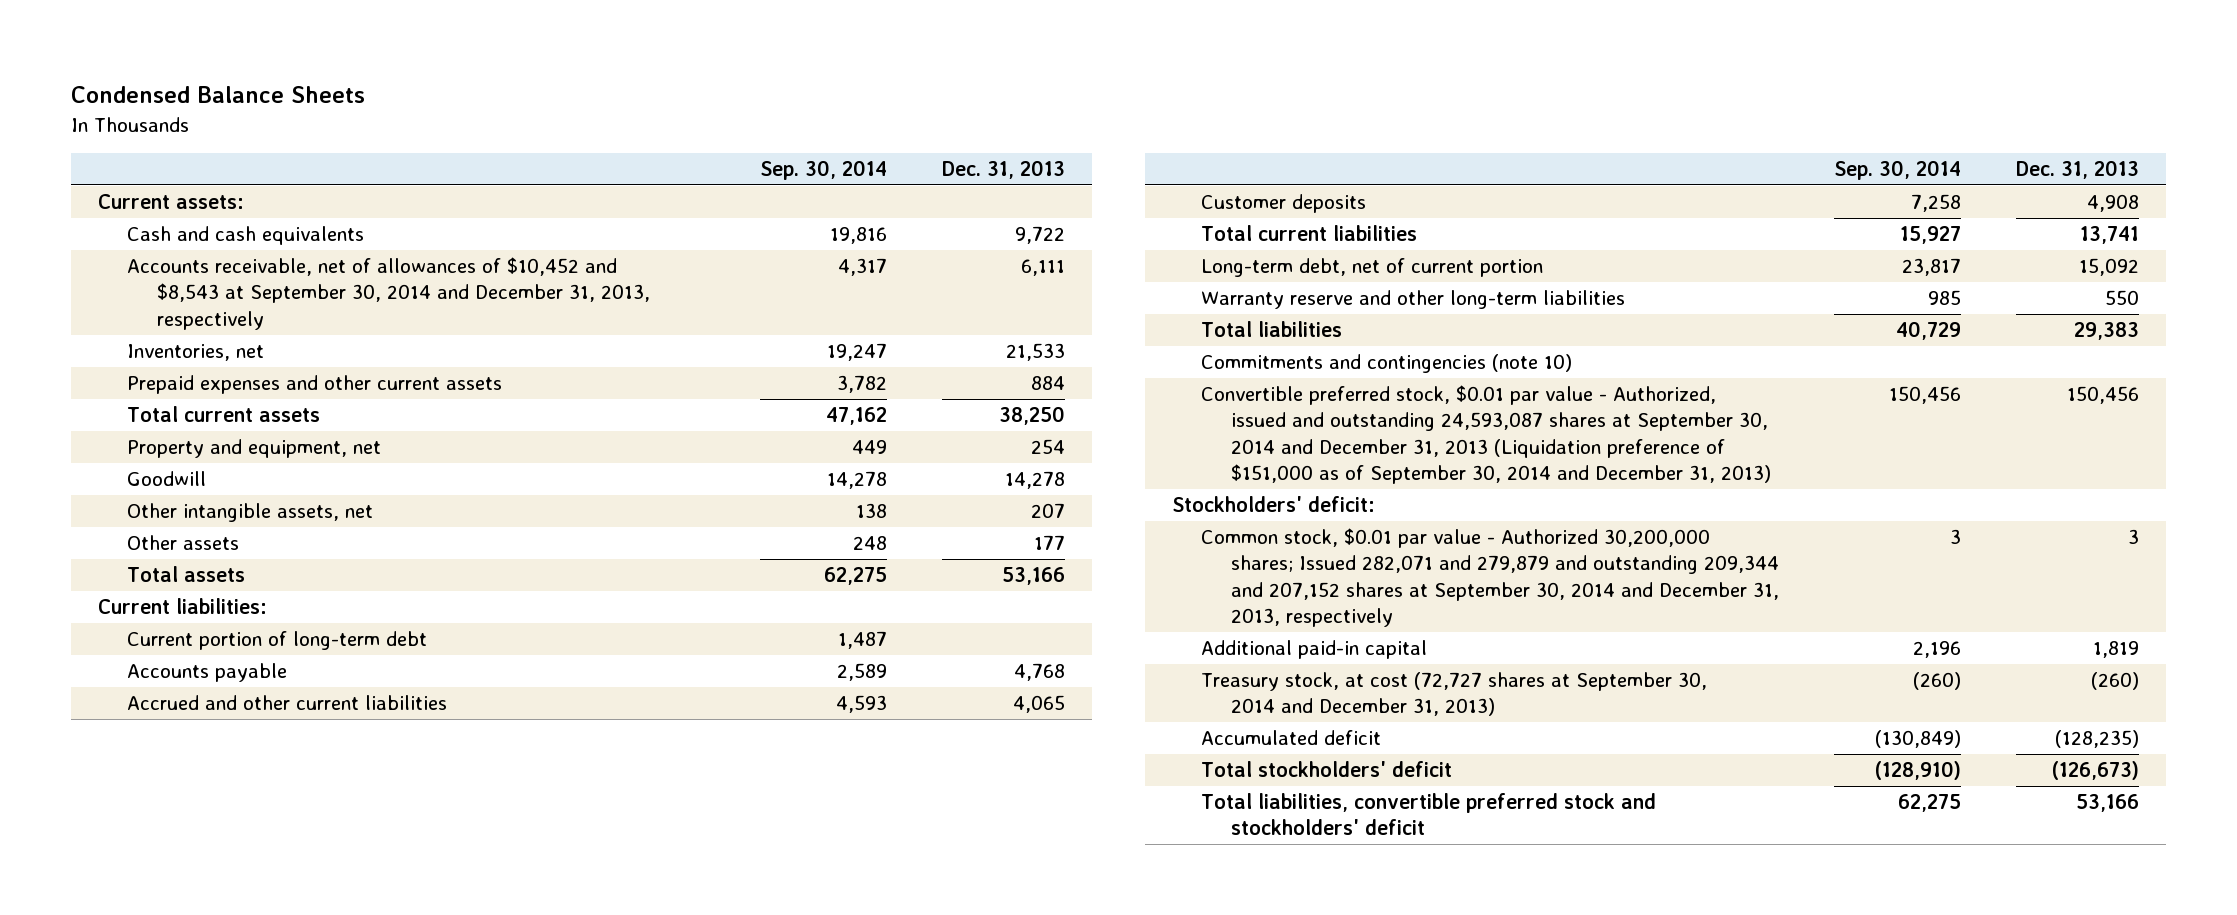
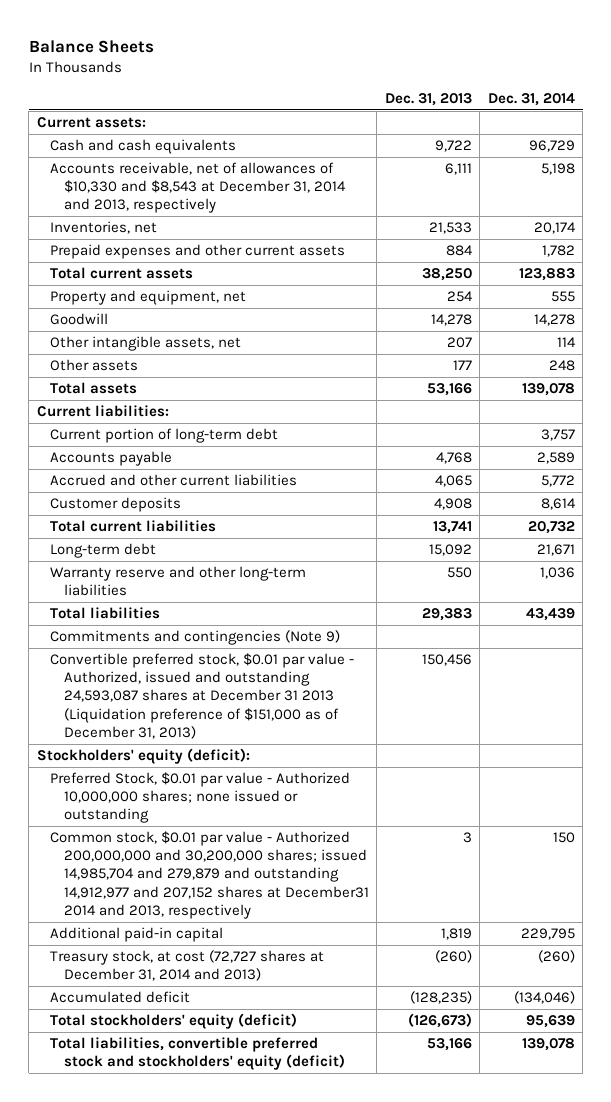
- Condensed Balance Sheets
+ Balance Sheets
- | Sep. 30, 2014 | Dec. 31, 2013
+ | Dec. 31, 2013 | Dec. 31, 2014
- Accounts receivable, net of allowances of $10,452 and $8,543 at September 30, 2014 and December 31, 2013, respectively | 4,317 | 6,111
+ Accounts receivable, net of allowances of $10,330 and $8,543 at December 31, 2014 and 2013, respectively | 6,111 | 5,198
- Long-term debt, net of current portion | 23,817 | 15,092
+ Long-term debt | 15,092 | 21,671
- Commitments and contingencies (note 10)
- Convertible preferred stock, $0.01 par value - Authorized, issued and outstanding 24,593,087 shares at September 30, 2014 and December 31, 2013 (Liquidation preference of $151,000 as of September 30, 2014 and December 31, 2013) | 150,456 | 150,456
- Stockholders' deficit:
- Common stock, $0.01 par value - Authorized 30,200,000 shares; Issued 282,071 and 279,879 and outstanding 209,344 and 207,152 shares at September 30, 2014 and December 31, 2013, respectively | 3 | 3
+ Commitments and contingencies (Note 9)
+ Convertible preferred stock, $0.01 par value - Authorized, issued and outstanding 24,593,087 shares at December 31 2013 (Liquidation preference of $151,000 as of December 31, 2013) | 150,456 |
+ Stockholders' equity (deficit):
+ Preferred Stock, $0.01 par value - Authorized 10,000,000 shares; none issued or outstanding
+ Common stock, $0.01 par value - Authorized 200,000,000 and 30,200,000 shares; issued 14,985,704 and 279,879 and outstanding 14,912,977 and 207,152 shares at December31 2014 and 2013, respectively | 3 | 150
- Treasury stock, at cost (72,727 shares at September 30, 2014 and December 31, 2013) | (260) | (260)
+ Treasury stock, at cost (72,727 shares at December 31, 2014 and 2013) | (260) | (260)
- Total stockholders' deficit | (128,910) | (126,673)
- Total liabilities, convertible preferred stock and stockholders' deficit | 62,275 | 53,166
+ Total stockholders' equity (deficit) | (126,673) | 95,639
+ Total liabilities, convertible preferred stock and stockholders' equity (deficit) | 53,166 | 139,078

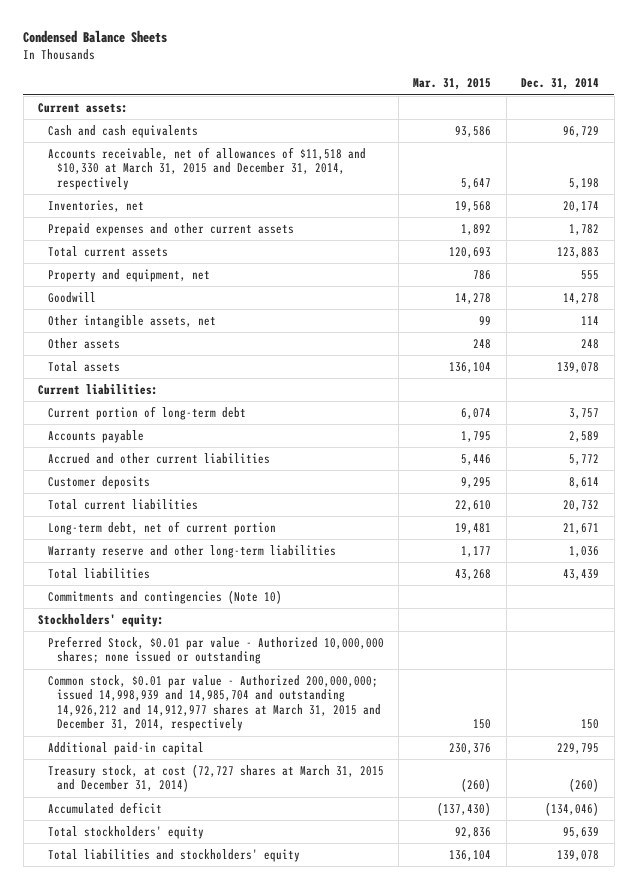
- Balance Sheets
+ Condensed Balance Sheets
- | Dec. 31, 2013 | Dec. 31, 2014
+ | Mar. 31, 2015 | Dec. 31, 2014
- Accounts receivable, net of allowances of $10,330 and $8,543 at December 31, 2014 and 2013, respectively | 6,111 | 5,198
+ Accounts receivable, net of allowances of $11,518 and $10,330 at March 31, 2015 and December 31, 2014, respectively | 5,647 | 5,198
- Long-term debt | 15,092 | 21,671
+ Long-term debt, net of current portion | 19,481 | 21,671
- Commitments and contingencies (Note 9)
- Convertible preferred stock, $0.01 par value - Authorized, issued and outstanding 24,593,087 shares at December 31 2013 (Liquidation preference of $151,000 as of December 31, 2013) | 150,456 |
- Stockholders' equity (deficit):
+ Commitments and contingencies (Note 10)
+ Stockholders' equity:
- Common stock, $0.01 par value - Authorized 200,000,000 and 30,200,000 shares; issued 14,985,704 and 279,879 and outstanding 14,912,977 and 207,152 shares at December31 2014 and 2013, respectively | 3 | 150
+ Common stock, $0.01 par value - Authorized 200,000,000; issued 14,998,939 and 14,985,704 and outstanding 14,926,212 and 14,912,977 shares at March 31, 2015 and December 31, 2014, respectively | 150 | 150
- Treasury stock, at cost (72,727 shares at December 31, 2014 and 2013) | (260) | (260)
+ Treasury stock, at cost (72,727 shares at March 31, 2015 and December 31, 2014) | (260) | (260)
- Total stockholders' equity (deficit) | (126,673) | 95,639
- Total liabilities, convertible preferred stock and stockholders' equity (deficit) | 53,166 | 139,078
+ Total stockholders' equity | 92,836 | 95,639
+ Total liabilities and stockholders' equity | 136,104 | 139,078

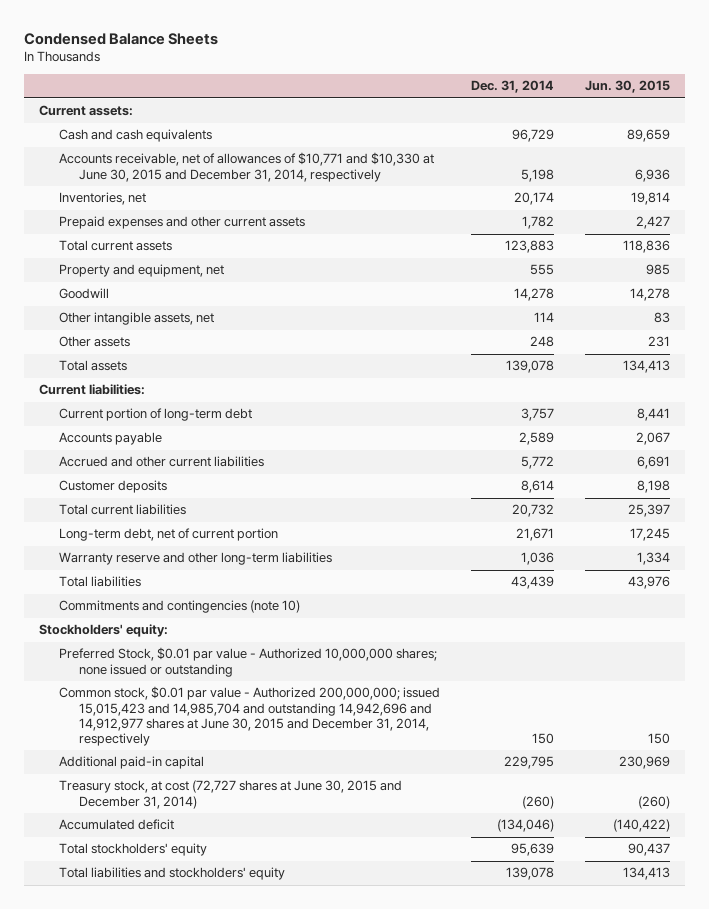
- | Mar. 31, 2015 | Dec. 31, 2014
+ | Dec. 31, 2014 | Jun. 30, 2015
- Accounts receivable, net of allowances of $11,518 and $10,330 at March 31, 2015 and December 31, 2014, respectively | 5,647 | 5,198
+ Accounts receivable, net of allowances of $10,771 and $10,330 at June 30, 2015 and December 31, 2014, respectively | 5,198 | 6,936
- Commitments and contingencies (Note 10)
+ Commitments and contingencies (note 10)
- Common stock, $0.01 par value - Authorized 200,000,000; issued 14,998,939 and 14,985,704 and outstanding 14,926,212 and 14,912,977 shares at March 31, 2015 and December 31, 2014, respectively | 150 | 150
+ Common stock, $0.01 par value - Authorized 200,000,000; issued 15,015,423 and 14,985,704 and outstanding 14,942,696 and 14,912,977 shares at June 30, 2015 and December 31, 2014, respectively | 150 | 150
- Treasury stock, at cost (72,727 shares at March 31, 2015 and December 31, 2014) | (260) | (260)
+ Treasury stock, at cost (72,727 shares at June 30, 2015 and December 31, 2014) | (260) | (260)

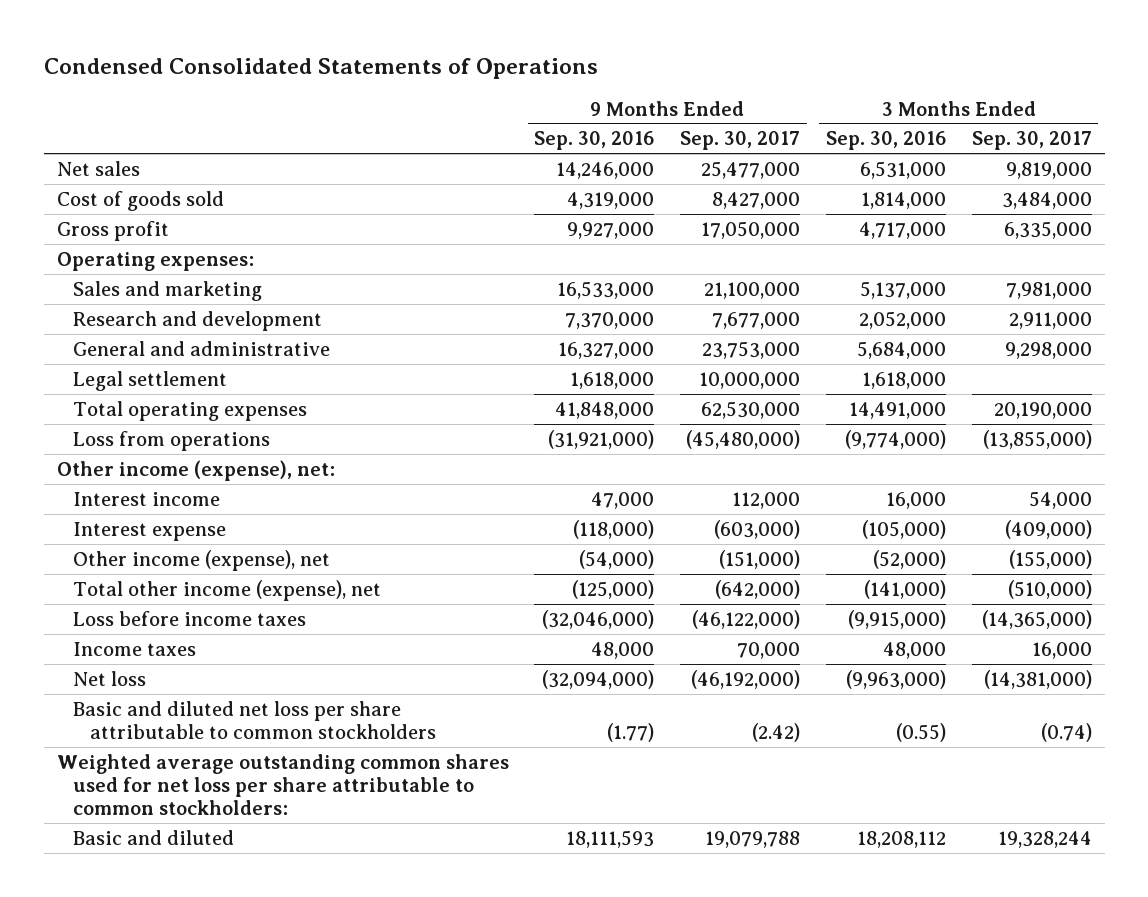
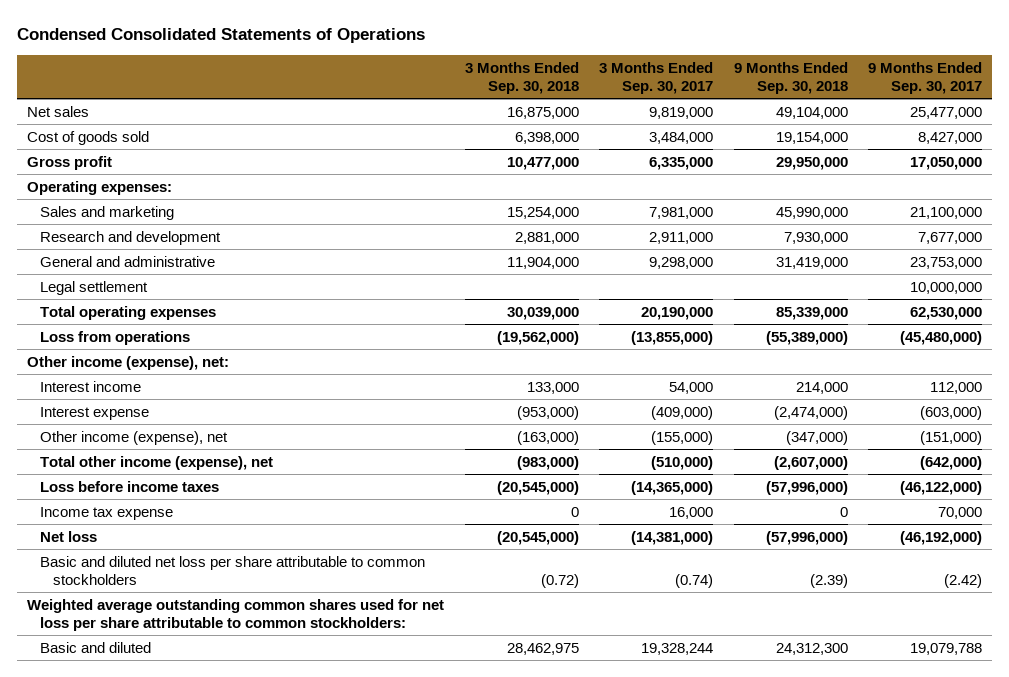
- | 9 Months Ended Sep. 30, 2016 | 9 Months Ended Sep. 30, 2017 | 3 Months Ended Sep. 30, 2016 | 3 Months Ended Sep. 30, 2017
+ | 3 Months Ended Sep. 30, 2018 | 3 Months Ended Sep. 30, 2017 | 9 Months Ended Sep. 30, 2018 | 9 Months Ended Sep. 30, 2017
- Income taxes | 48,000 | 70,000 | 48,000 | 16,000
+ Income tax expense | 0 | 16,000 | 0 | 70,000

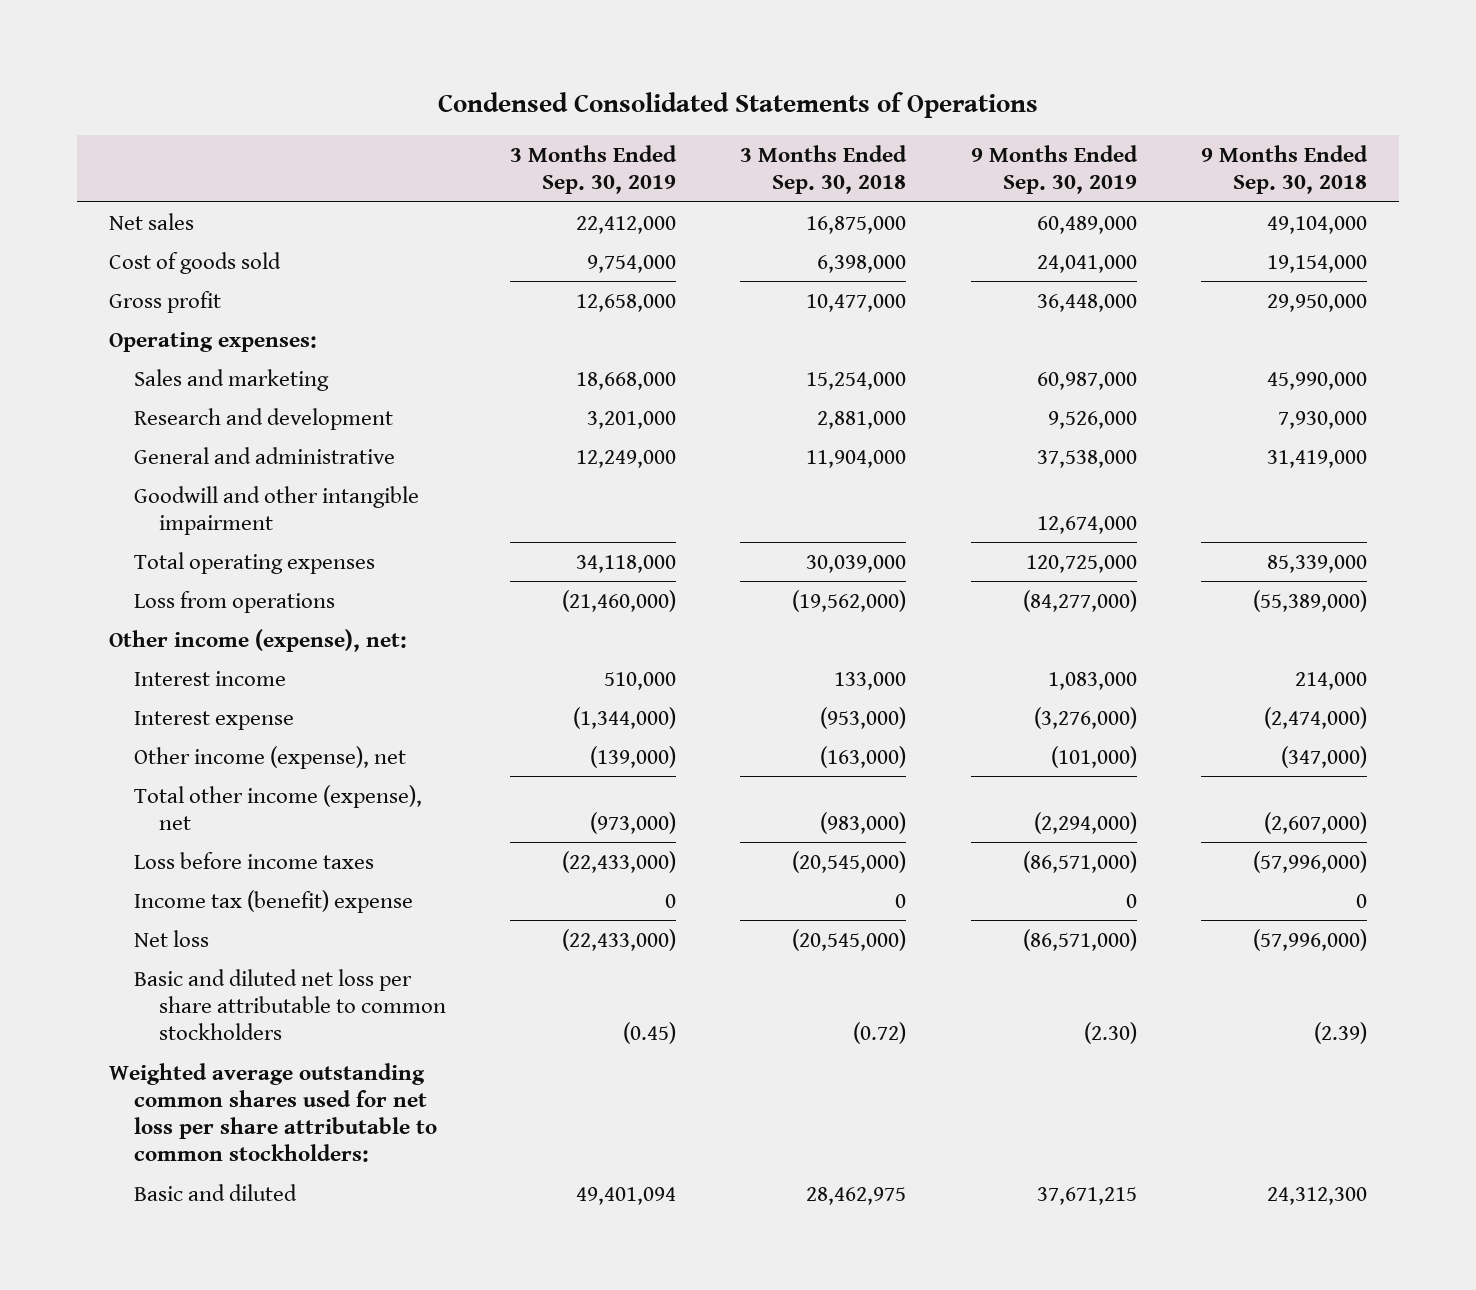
- | 3 Months Ended Sep. 30, 2018 | 3 Months Ended Sep. 30, 2017 | 9 Months Ended Sep. 30, 2018 | 9 Months Ended Sep. 30, 2017
+ | 3 Months Ended Sep. 30, 2019 | 3 Months Ended Sep. 30, 2018 | 9 Months Ended Sep. 30, 2019 | 9 Months Ended Sep. 30, 2018
- Legal settlement | | | | 10,000,000
+ Goodwill and other intangible impairment | | | 12,674,000 |
- Income tax expense | 0 | 16,000 | 0 | 70,000
+ Income tax (benefit) expense | 0 | 0 | 0 | 0

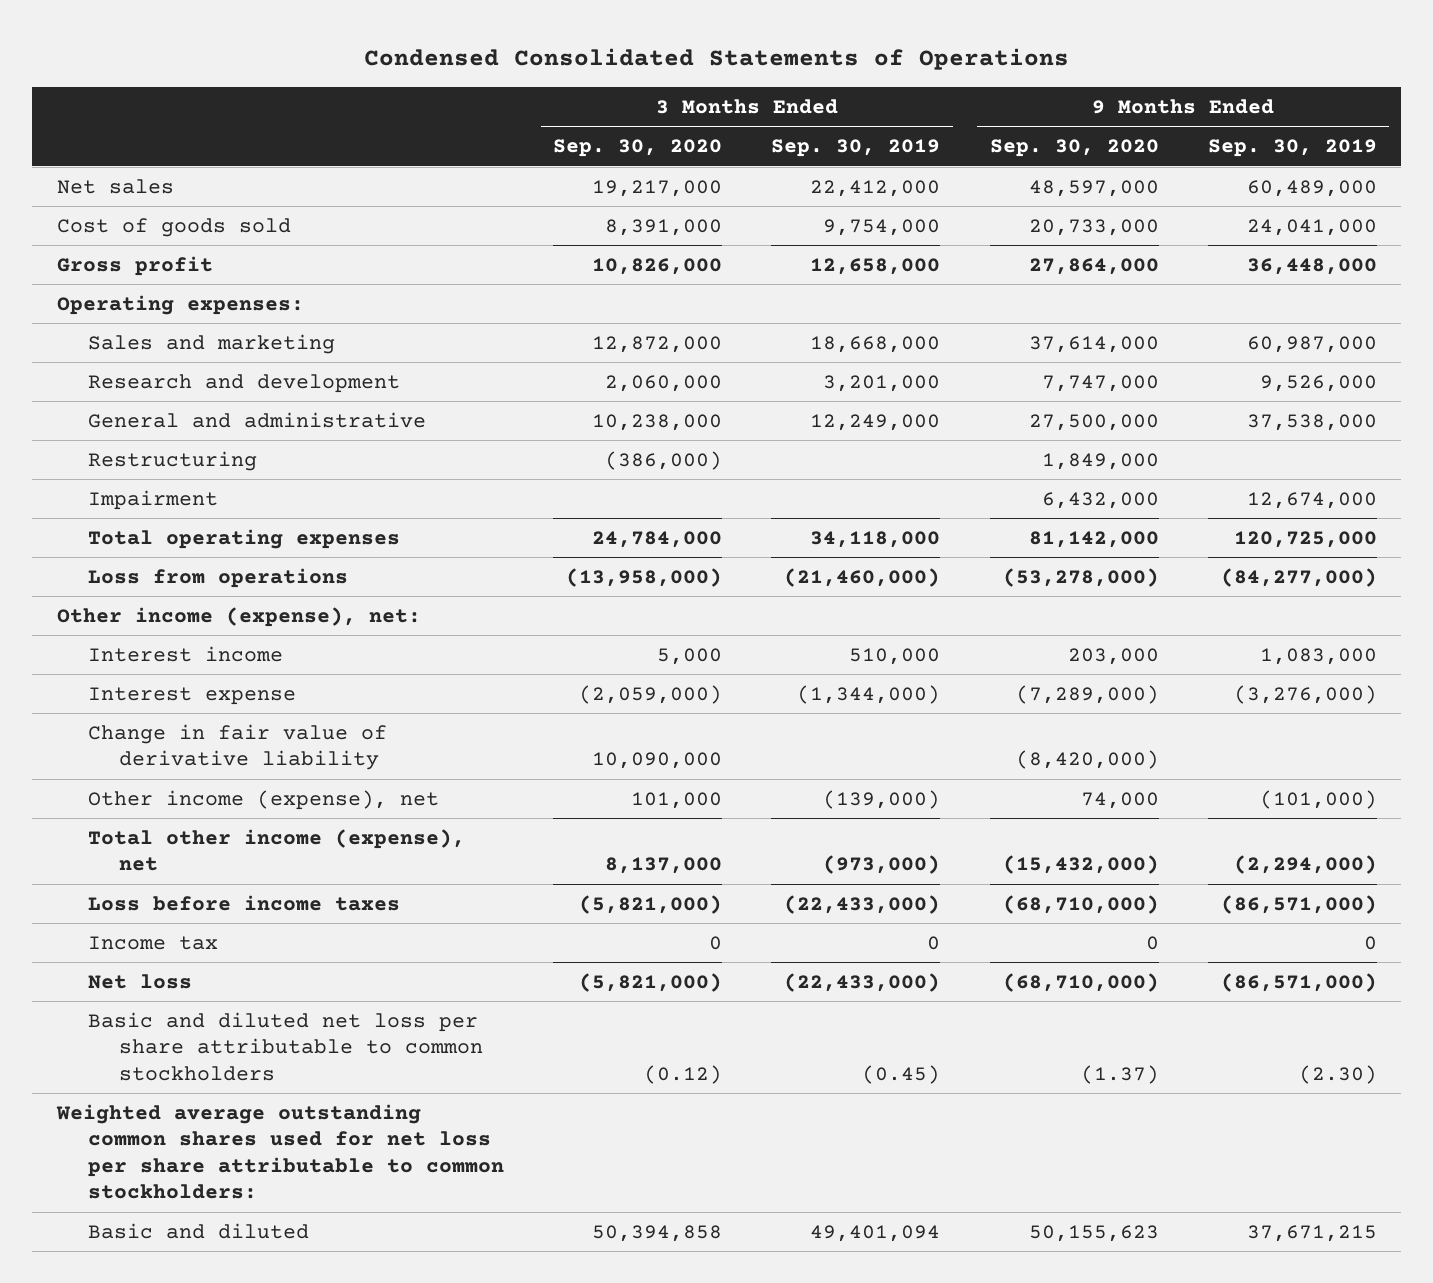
- | 3 Months Ended Sep. 30, 2019 | 3 Months Ended Sep. 30, 2018 | 9 Months Ended Sep. 30, 2019 | 9 Months Ended Sep. 30, 2018
+ | 3 Months Ended Sep. 30, 2020 | 3 Months Ended Sep. 30, 2019 | 9 Months Ended Sep. 30, 2020 | 9 Months Ended Sep. 30, 2019
- Goodwill and other intangible impairment | | | 12,674,000 |
+ Restructuring | (386,000) | | 1,849,000 |
+ Impairment | | | 6,432,000 | 12,674,000
+ Change in fair value of derivative liability | 10,090,000 | | (8,420,000) |
- Income tax (benefit) expense | 0 | 0 | 0 | 0
+ Income tax | 0 | 0 | 0 | 0

